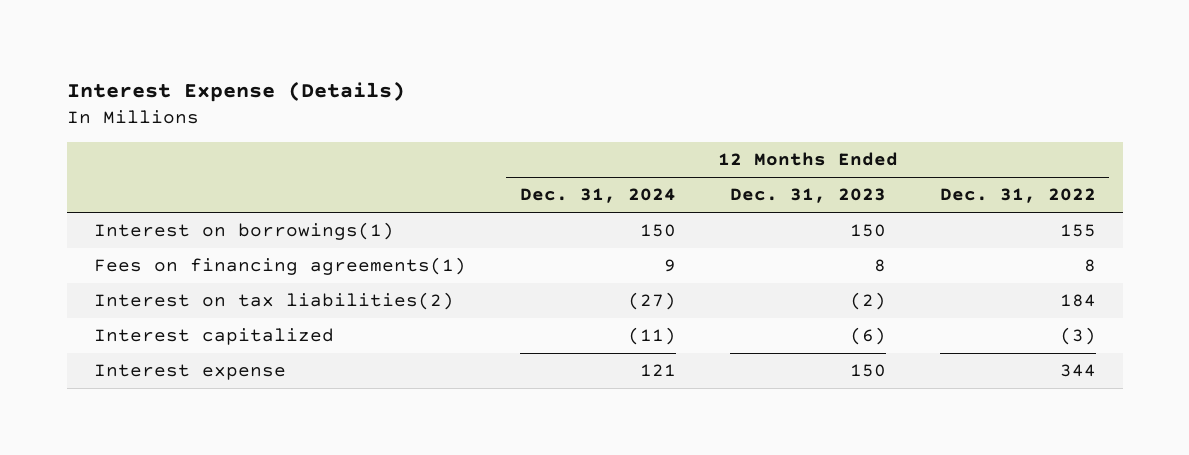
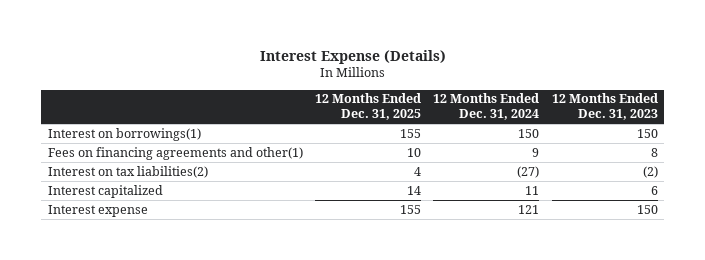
- | 12 Months Ended Dec. 31, 2024 | 12 Months Ended Dec. 31, 2023 | 12 Months Ended Dec. 31, 2022
+ | 12 Months Ended Dec. 31, 2025 | 12 Months Ended Dec. 31, 2024 | 12 Months Ended Dec. 31, 2023
- Fees on financing agreements(1) | 9 | 8 | 8
+ Fees on financing agreements and other(1) | 10 | 9 | 8
- Interest capitalized | (11) | (6) | (3)
+ Interest capitalized | 14 | 11 | 6

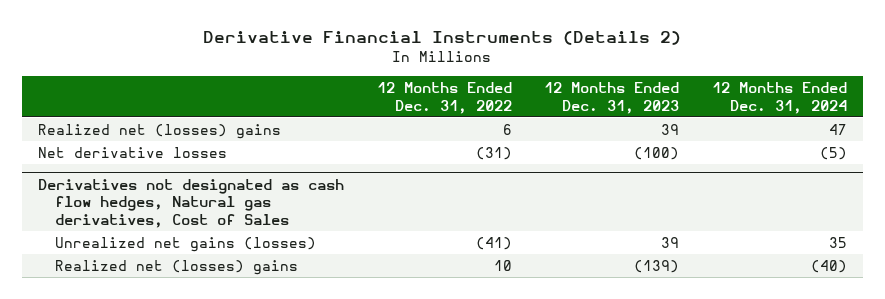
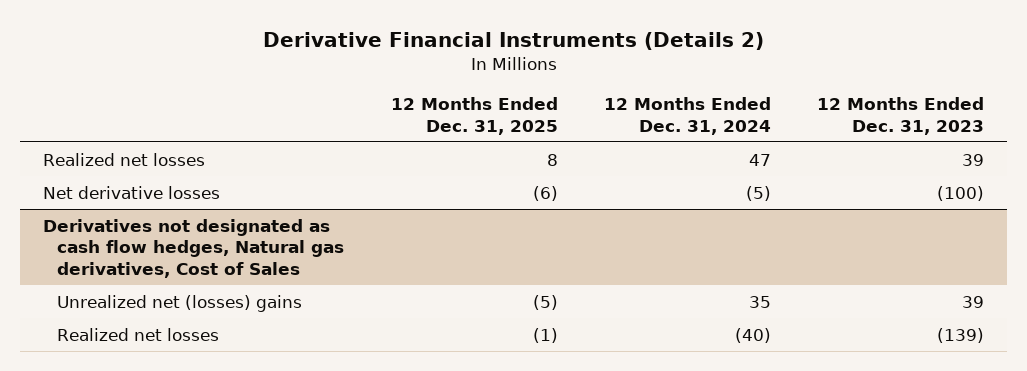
- | 12 Months Ended Dec. 31, 2022 | 12 Months Ended Dec. 31, 2023 | 12 Months Ended Dec. 31, 2024
+ | 12 Months Ended Dec. 31, 2025 | 12 Months Ended Dec. 31, 2024 | 12 Months Ended Dec. 31, 2023
- Realized net (losses) gains | 6 | 39 | 47
+ Realized net losses | 8 | 47 | 39
@ Derivatives not designated as cash flow hedges, Natural gas derivatives, Cost of Sales
- Unrealized net gains (losses) | (41) | 39 | 35
- Realized net (losses) gains | 10 | (139) | (40)
+ Unrealized net (losses) gains | (5) | 35 | 39
+ Realized net losses | (1) | (40) | (139)

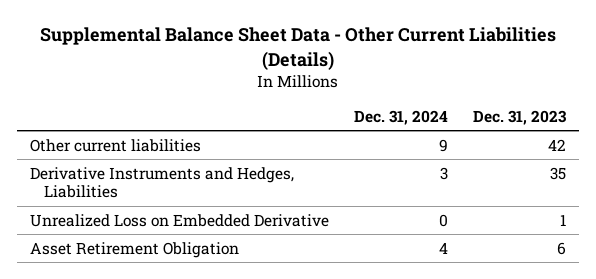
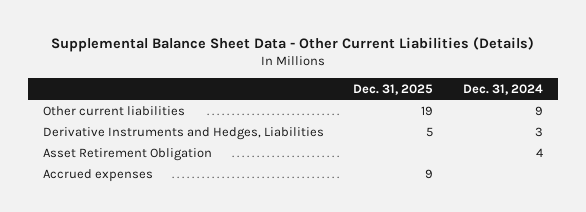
- | Dec. 31, 2024 | Dec. 31, 2023
+ | Dec. 31, 2025 | Dec. 31, 2024
- Unrealized Loss on Embedded Derivative | 0 | 1
+ Accrued expenses | 9 |

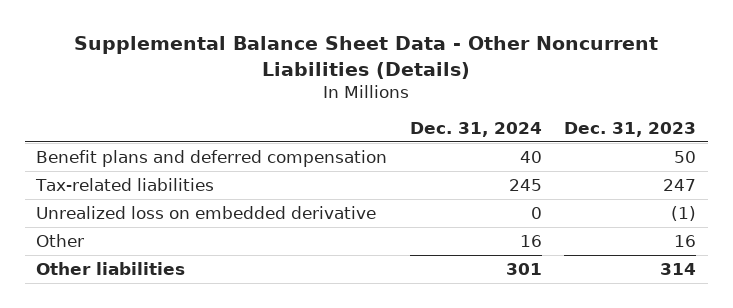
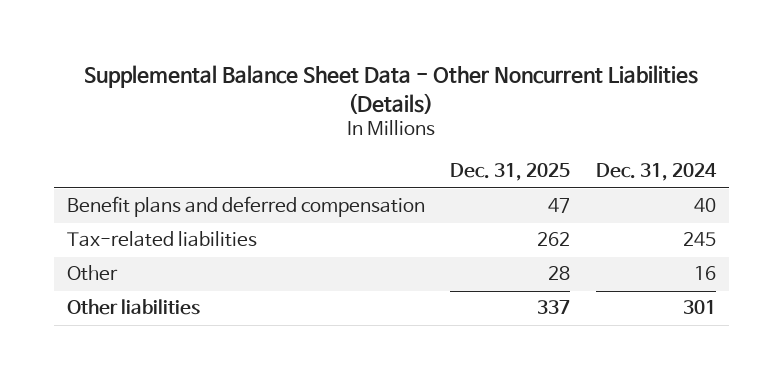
- | Dec. 31, 2024 | Dec. 31, 2023
+ | Dec. 31, 2025 | Dec. 31, 2024
- Unrealized loss on embedded derivative | 0 | (1)

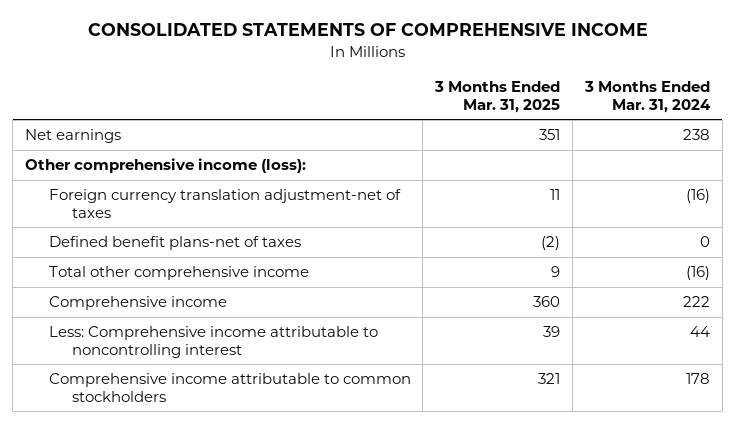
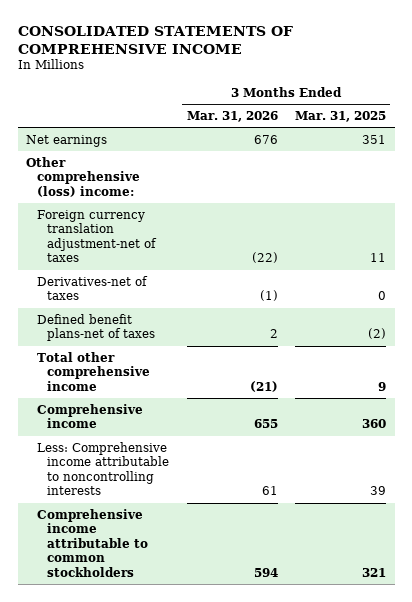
- | 3 Months Ended Mar. 31, 2025 | 3 Months Ended Mar. 31, 2024
+ | 3 Months Ended Mar. 31, 2026 | 3 Months Ended Mar. 31, 2025
- Other comprehensive income (loss):
+ Other comprehensive (loss) income:
+ Derivatives-net of taxes | (1) | 0
- Less: Comprehensive income attributable to noncontrolling interest | 39 | 44
+ Less: Comprehensive income attributable to noncontrolling interests | 61 | 39

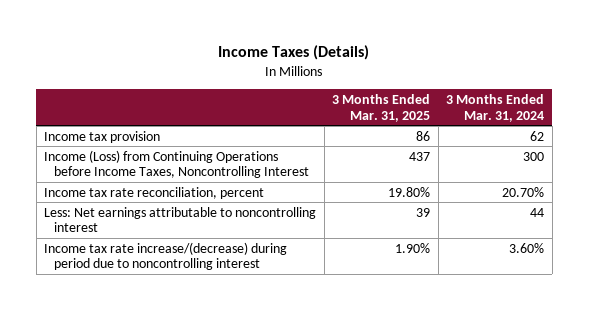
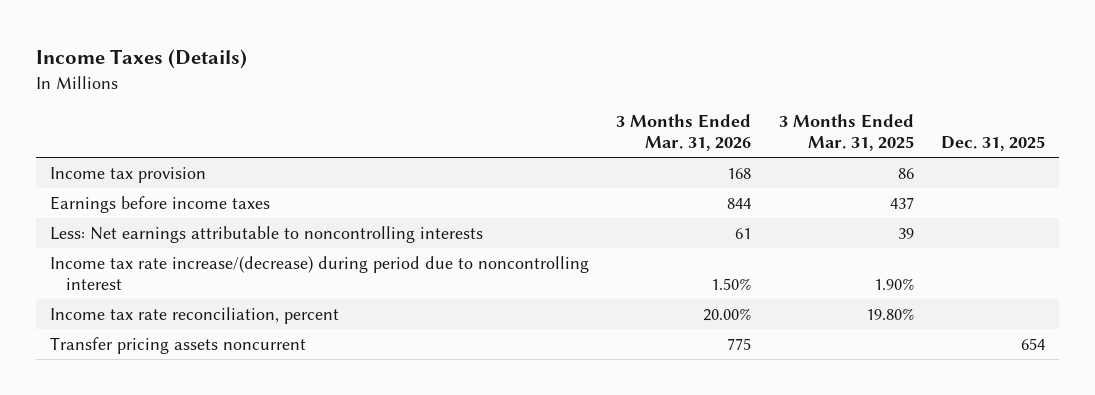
- | 3 Months Ended Mar. 31, 2025 | 3 Months Ended Mar. 31, 2024
+ | 3 Months Ended Mar. 31, 2026 | 3 Months Ended Mar. 31, 2025 | Dec. 31, 2025
- Income (Loss) from Continuing Operations before Income Taxes, Noncontrolling Interest | 437 | 300
- Less: Net earnings attributable to noncontrolling interest | 39 | 44
+ Earnings before income taxes | 844 | 437 |
+ Less: Net earnings attributable to noncontrolling interests | 61 | 39 |
moved down: Income tax rate reconciliation, percent | 20.00% | 19.80% |
+ Transfer pricing assets noncurrent | 775 | | 654

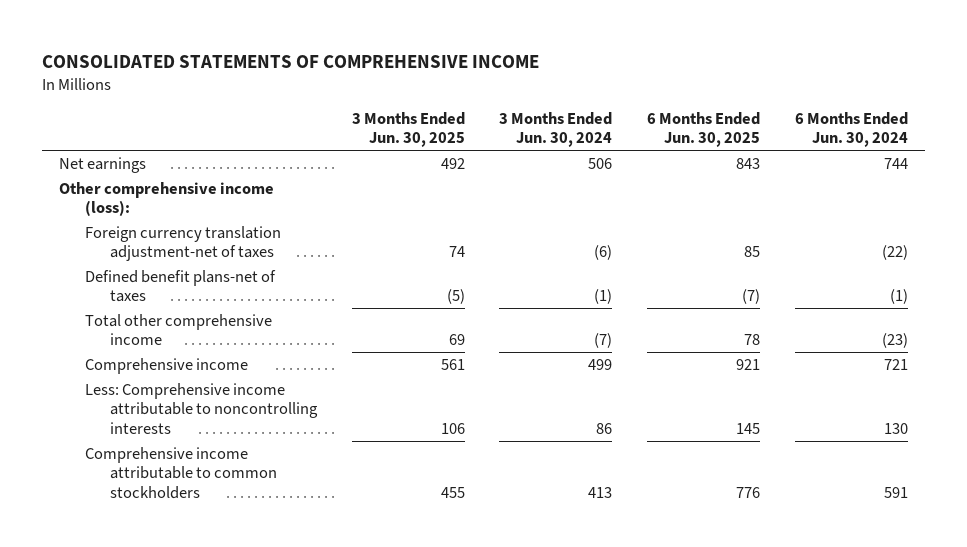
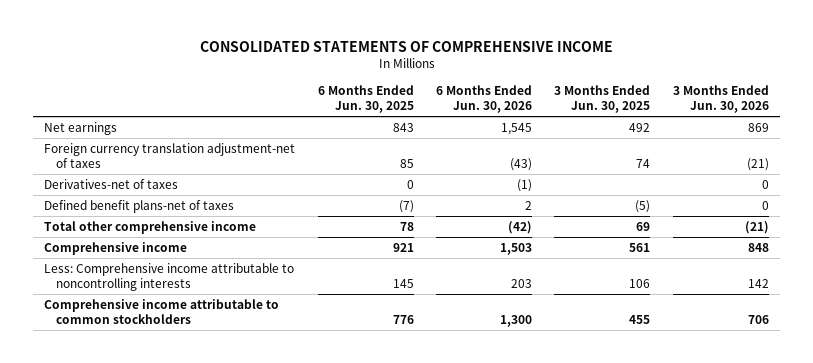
- | 3 Months Ended Jun. 30, 2025 | 3 Months Ended Jun. 30, 2024 | 6 Months Ended Jun. 30, 2025 | 6 Months Ended Jun. 30, 2024
+ | 6 Months Ended Jun. 30, 2025 | 6 Months Ended Jun. 30, 2026 | 3 Months Ended Jun. 30, 2025 | 3 Months Ended Jun. 30, 2026
- Other comprehensive income (loss):
+ Derivatives-net of taxes | 0 | (1) | | 0

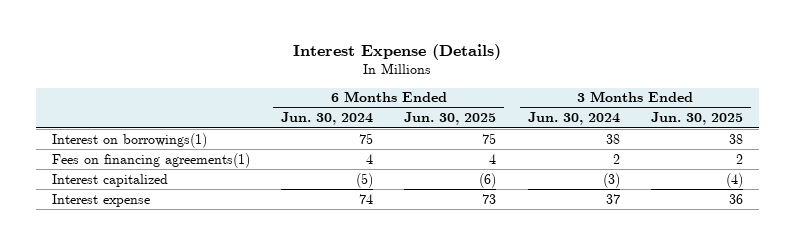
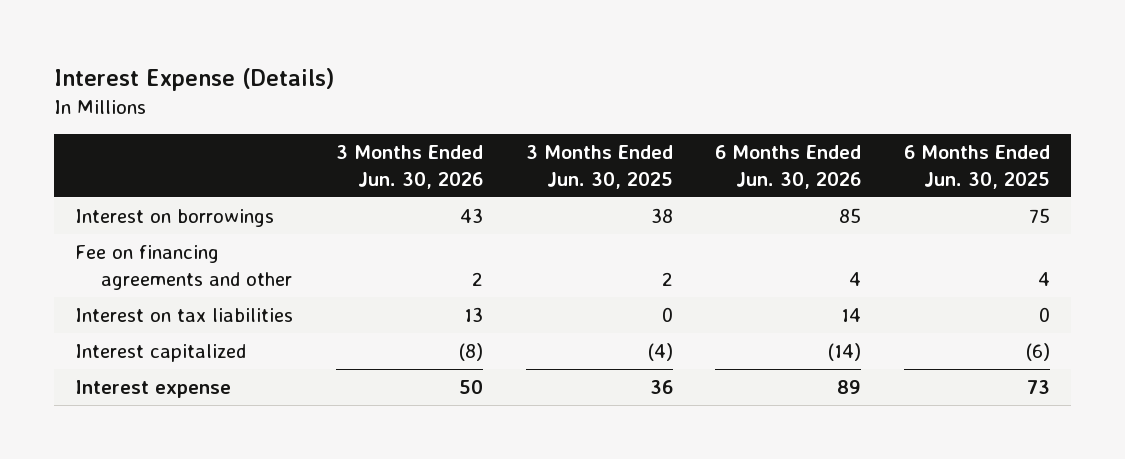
- | 6 Months Ended Jun. 30, 2024 | 6 Months Ended Jun. 30, 2025 | 3 Months Ended Jun. 30, 2024 | 3 Months Ended Jun. 30, 2025
+ | 3 Months Ended Jun. 30, 2026 | 3 Months Ended Jun. 30, 2025 | 6 Months Ended Jun. 30, 2026 | 6 Months Ended Jun. 30, 2025
- Interest on borrowings(1) | 75 | 75 | 38 | 38
- Fees on financing agreements(1) | 4 | 4 | 2 | 2
+ Interest on borrowings | 43 | 38 | 85 | 75
+ Fee on financing agreements and other | 2 | 2 | 4 | 4
+ Interest on tax liabilities | 13 | 0 | 14 | 0

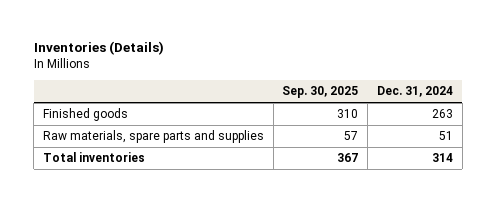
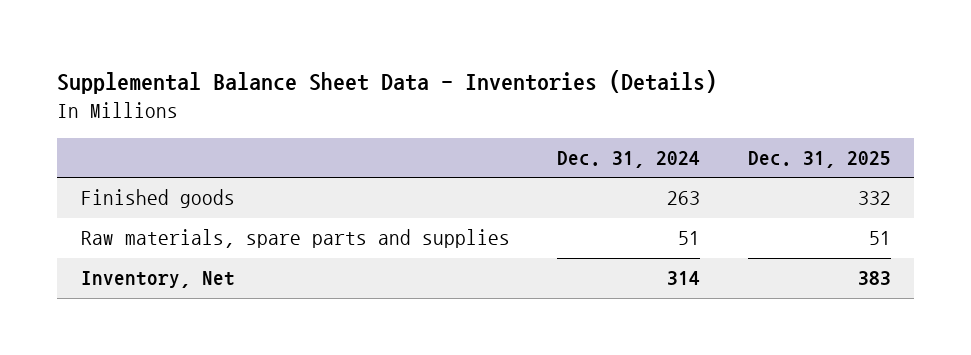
- Inventories (Details)
+ Supplemental Balance Sheet Data - Inventories (Details)
- | Sep. 30, 2025 | Dec. 31, 2024
+ | Dec. 31, 2024 | Dec. 31, 2025
- Total inventories | 367 | 314
+ Inventory, Net | 314 | 383

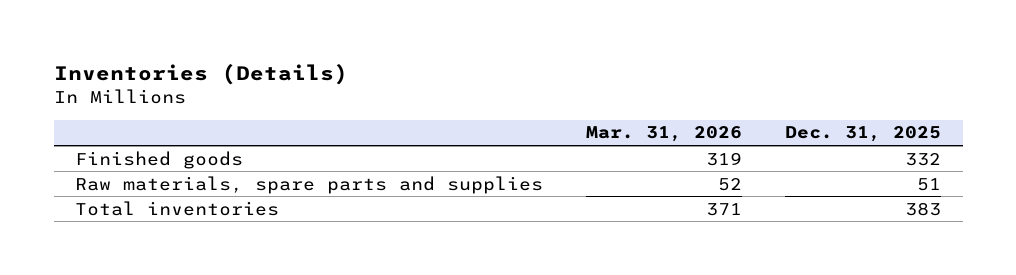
- Supplemental Balance Sheet Data - Inventories (Details)
+ Inventories (Details)
- | Dec. 31, 2024 | Dec. 31, 2025
+ | Mar. 31, 2026 | Dec. 31, 2025
- Inventory, Net | 314 | 383
+ Total inventories | 371 | 383

